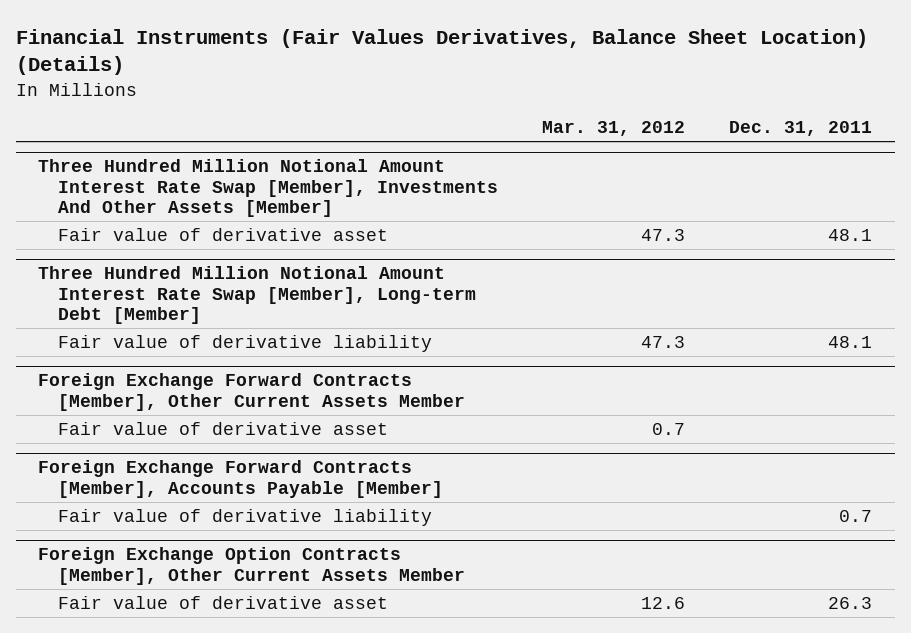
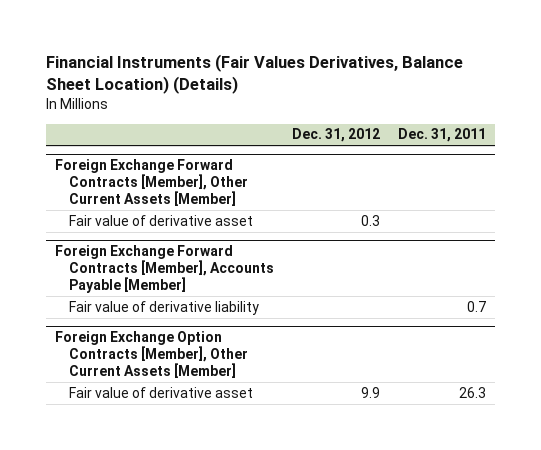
- | Mar. 31, 2012 | Dec. 31, 2011
+ | Dec. 31, 2012 | Dec. 31, 2011
- Three Hundred Million Notional Amount Interest Rate Swap [Member], Investments And Other Assets [Member]
- Fair value of derivative asset | 47.3 | 48.1
- Three Hundred Million Notional Amount Interest Rate Swap [Member], Long-term Debt [Member]
- Fair value of derivative liability | 47.3 | 48.1
- Foreign Exchange Forward Contracts [Member], Other Current Assets Member
+ Foreign Exchange Forward Contracts [Member], Other Current Assets [Member]
- Foreign Exchange Option Contracts [Member], Other Current Assets Member
+ Foreign Exchange Option Contracts [Member], Other Current Assets [Member]

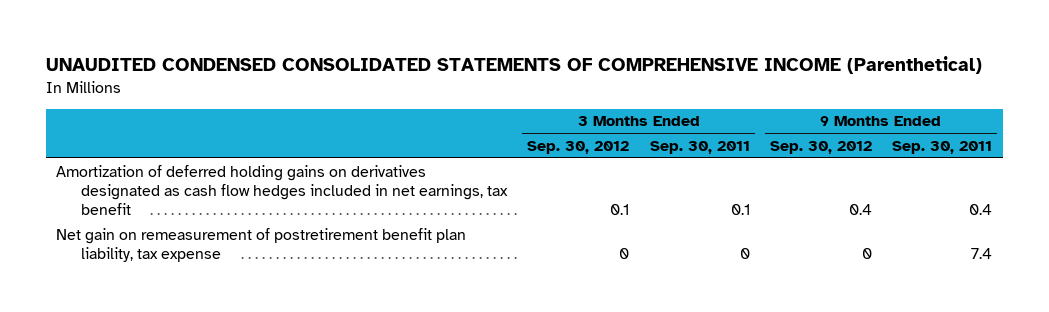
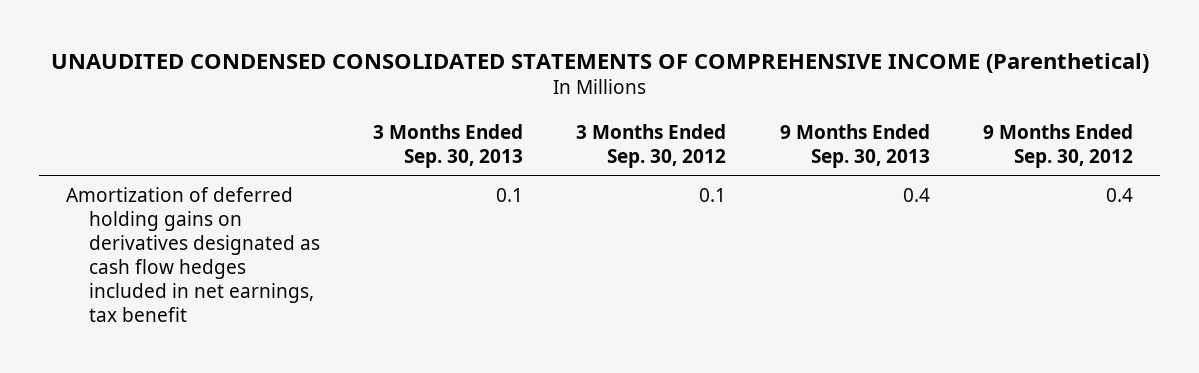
- | 3 Months Ended Sep. 30, 2012 | 3 Months Ended Sep. 30, 2011 | 9 Months Ended Sep. 30, 2012 | 9 Months Ended Sep. 30, 2011
+ | 3 Months Ended Sep. 30, 2013 | 3 Months Ended Sep. 30, 2012 | 9 Months Ended Sep. 30, 2013 | 9 Months Ended Sep. 30, 2012
- Net gain on remeasurement of postretirement benefit plan liability, tax expense | 0 | 0 | 0 | 7.4

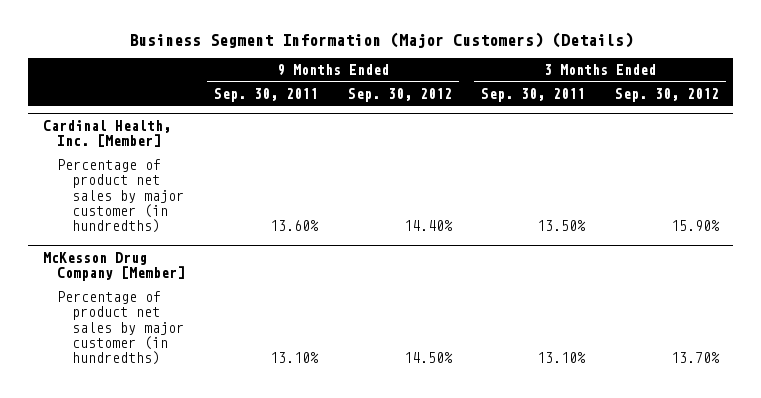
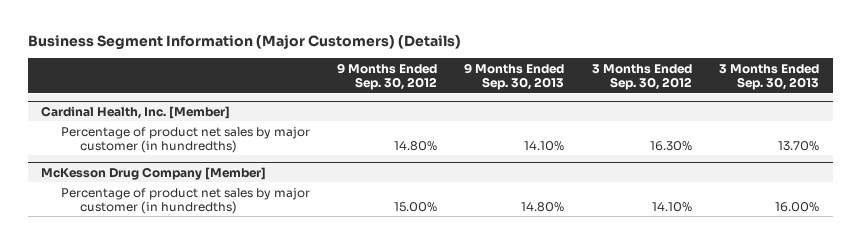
- | 9 Months Ended Sep. 30, 2011 | 9 Months Ended Sep. 30, 2012 | 3 Months Ended Sep. 30, 2011 | 3 Months Ended Sep. 30, 2012
+ | 9 Months Ended Sep. 30, 2012 | 9 Months Ended Sep. 30, 2013 | 3 Months Ended Sep. 30, 2012 | 3 Months Ended Sep. 30, 2013
@ Cardinal Health, Inc. [Member]
- Percentage of product net sales by major customer (in hundredths) | 13.60% | 14.40% | 13.50% | 15.90%
+ Percentage of product net sales by major customer (in hundredths) | 14.80% | 14.10% | 16.30% | 13.70%
@ McKesson Drug Company [Member]
- Percentage of product net sales by major customer (in hundredths) | 13.10% | 14.50% | 13.10% | 13.70%
+ Percentage of product net sales by major customer (in hundredths) | 15.00% | 14.80% | 14.10% | 16.00%

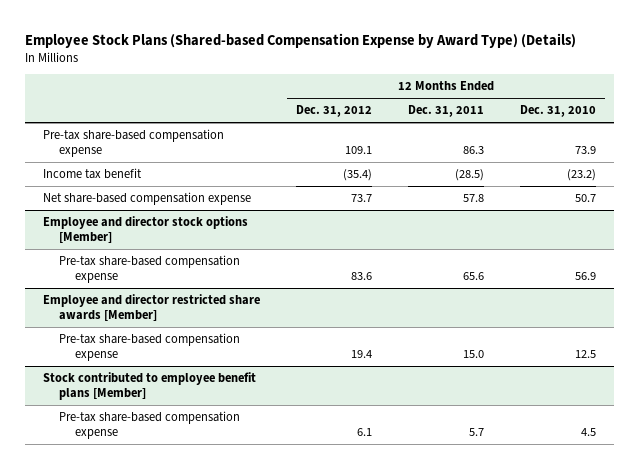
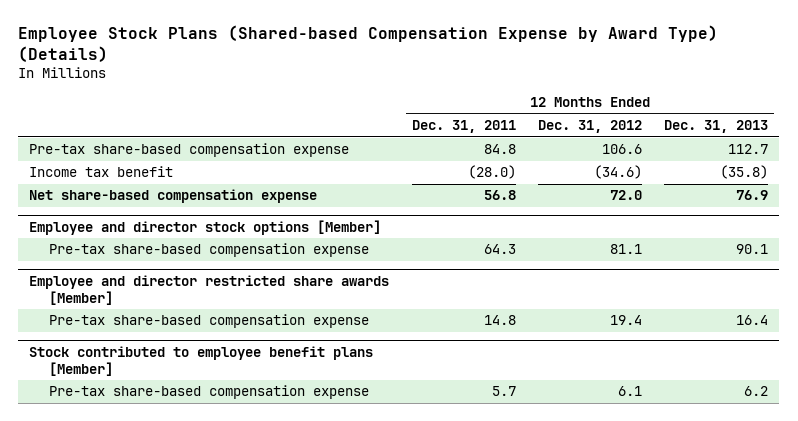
- | 12 Months Ended Dec. 31, 2012 | 12 Months Ended Dec. 31, 2011 | 12 Months Ended Dec. 31, 2010
+ | 12 Months Ended Dec. 31, 2011 | 12 Months Ended Dec. 31, 2012 | 12 Months Ended Dec. 31, 2013
- Pre-tax share-based compensation expense | 109.1 | 86.3 | 73.9
- Income tax benefit | (35.4) | (28.5) | (23.2)
- Net share-based compensation expense | 73.7 | 57.8 | 50.7
+ Pre-tax share-based compensation expense | 84.8 | 106.6 | 112.7
+ Income tax benefit | (28.0) | (34.6) | (35.8)
+ Net share-based compensation expense | 56.8 | 72.0 | 76.9
@ Employee and director stock options [Member]
- Pre-tax share-based compensation expense | 83.6 | 65.6 | 56.9
+ Pre-tax share-based compensation expense | 64.3 | 81.1 | 90.1
@ Employee and director restricted share awards [Member]
- Pre-tax share-based compensation expense | 19.4 | 15.0 | 12.5
+ Pre-tax share-based compensation expense | 14.8 | 19.4 | 16.4

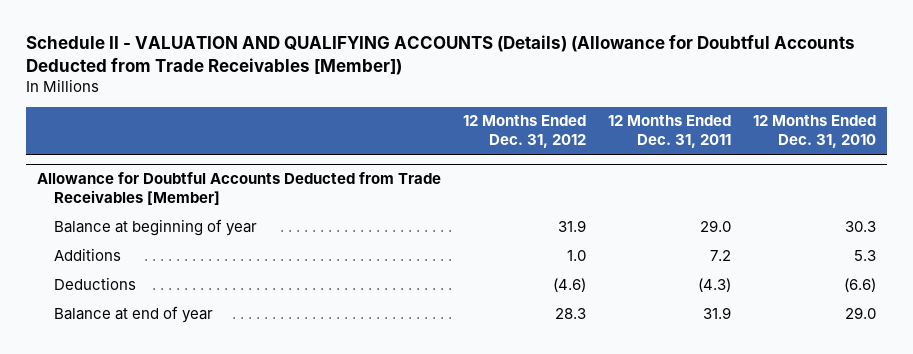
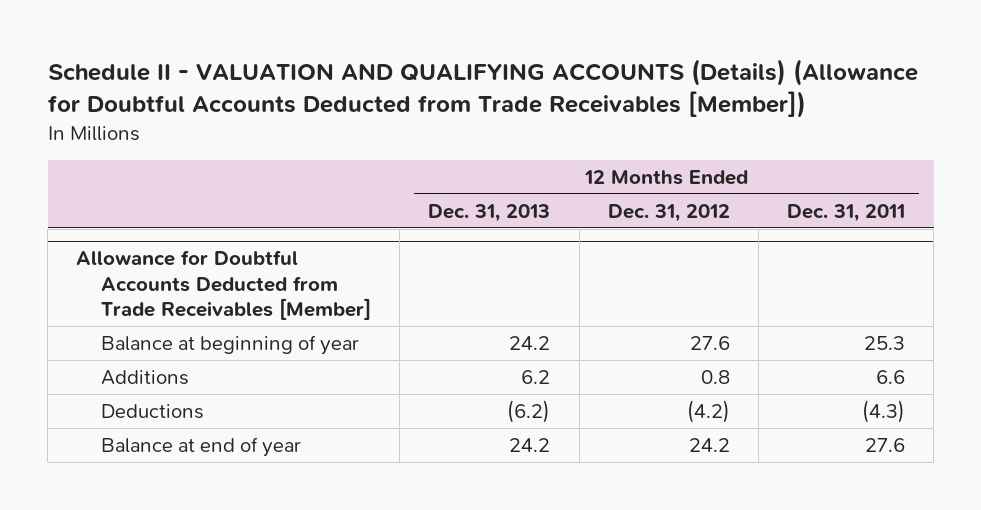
- | 12 Months Ended Dec. 31, 2012 | 12 Months Ended Dec. 31, 2011 | 12 Months Ended Dec. 31, 2010
+ | 12 Months Ended Dec. 31, 2013 | 12 Months Ended Dec. 31, 2012 | 12 Months Ended Dec. 31, 2011
@ Allowance for Doubtful Accounts Deducted from Trade Receivables [Member]
- Balance at beginning of year | 31.9 | 29.0 | 30.3
- Additions | 1.0 | 7.2 | 5.3
- Deductions | (4.6) | (4.3) | (6.6)
- Balance at end of year | 28.3 | 31.9 | 29.0
+ Balance at beginning of year | 24.2 | 27.6 | 25.3
+ Additions | 6.2 | 0.8 | 6.6
+ Deductions | (6.2) | (4.2) | (4.3)
+ Balance at end of year | 24.2 | 24.2 | 27.6

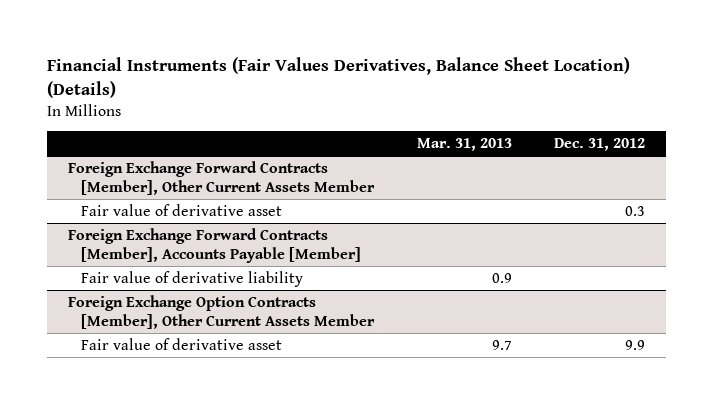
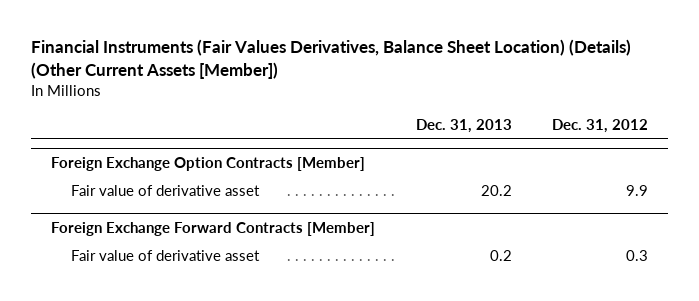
- Financial Instruments (Fair Values Derivatives, Balance Sheet Location) (Details)
+ Financial Instruments (Fair Values Derivatives, Balance Sheet Location) (Details) (Other Current Assets [Member])
- | Mar. 31, 2013 | Dec. 31, 2012
+ | Dec. 31, 2013 | Dec. 31, 2012
- Foreign Exchange Forward Contracts [Member], Other Current Assets Member
- Fair value of derivative asset | | 0.3
- Foreign Exchange Forward Contracts [Member], Accounts Payable [Member]
- Fair value of derivative liability | 0.9 |
- Foreign Exchange Option Contracts [Member], Other Current Assets Member
+ Foreign Exchange Option Contracts [Member]
+ Foreign Exchange Forward Contracts [Member]
+ Fair value of derivative asset | 0.2 | 0.3

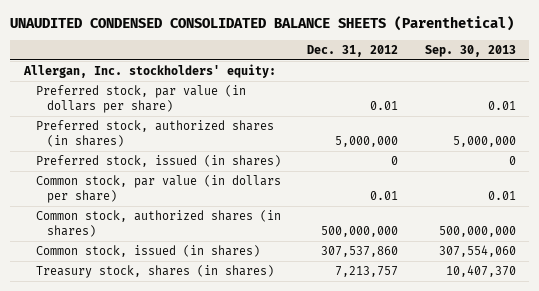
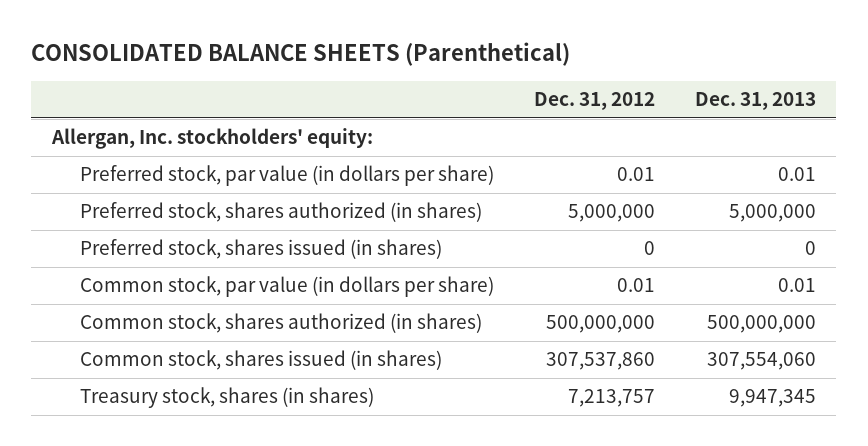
- UNAUDITED CONDENSED CONSOLIDATED BALANCE SHEETS (Parenthetical)
+ CONSOLIDATED BALANCE SHEETS (Parenthetical)
- | Dec. 31, 2012 | Sep. 30, 2013
+ | Dec. 31, 2012 | Dec. 31, 2013
- Preferred stock, authorized shares (in shares) | 5,000,000 | 5,000,000
- Preferred stock, issued (in shares) | 0 | 0
+ Preferred stock, shares authorized (in shares) | 5,000,000 | 5,000,000
+ Preferred stock, shares issued (in shares) | 0 | 0
- Common stock, authorized shares (in shares) | 500,000,000 | 500,000,000
- Common stock, issued (in shares) | 307,537,860 | 307,554,060
+ Common stock, shares authorized (in shares) | 500,000,000 | 500,000,000
+ Common stock, shares issued (in shares) | 307,537,860 | 307,554,060

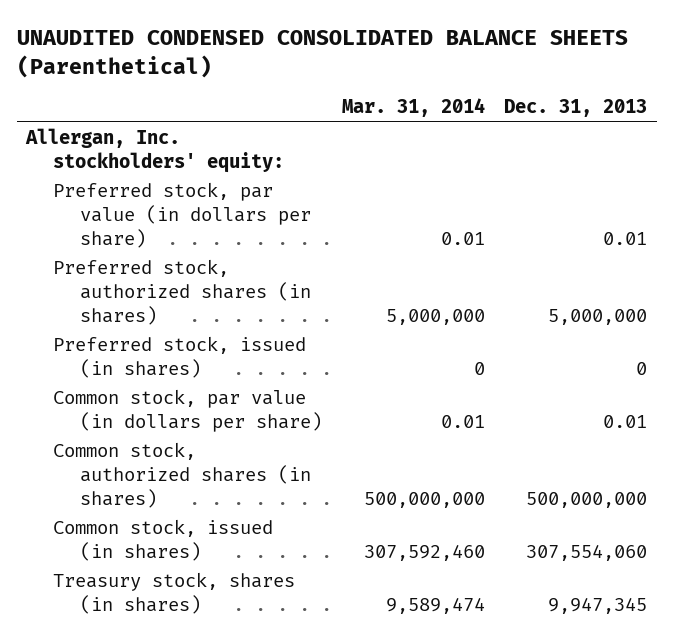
- CONSOLIDATED BALANCE SHEETS (Parenthetical)
+ UNAUDITED CONDENSED CONSOLIDATED BALANCE SHEETS (Parenthetical)
- | Dec. 31, 2012 | Dec. 31, 2013
+ | Mar. 31, 2014 | Dec. 31, 2013
- Preferred stock, shares authorized (in shares) | 5,000,000 | 5,000,000
- Preferred stock, shares issued (in shares) | 0 | 0
+ Preferred stock, authorized shares (in shares) | 5,000,000 | 5,000,000
+ Preferred stock, issued (in shares) | 0 | 0
- Common stock, shares authorized (in shares) | 500,000,000 | 500,000,000
- Common stock, shares issued (in shares) | 307,537,860 | 307,554,060
+ Common stock, authorized shares (in shares) | 500,000,000 | 500,000,000
+ Common stock, issued (in shares) | 307,592,460 | 307,554,060

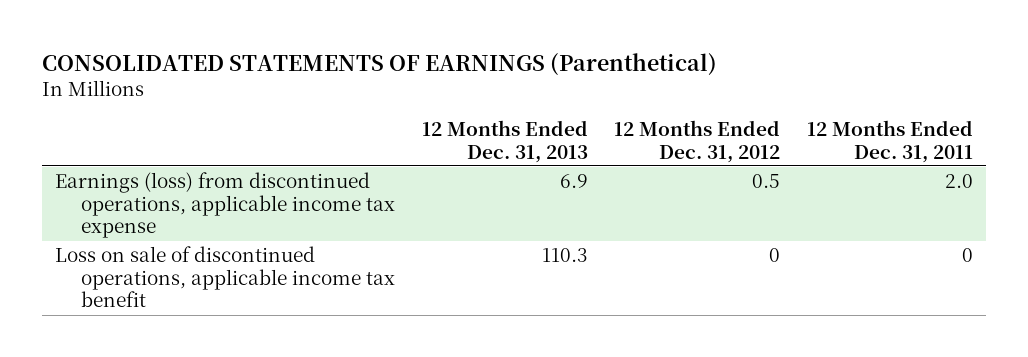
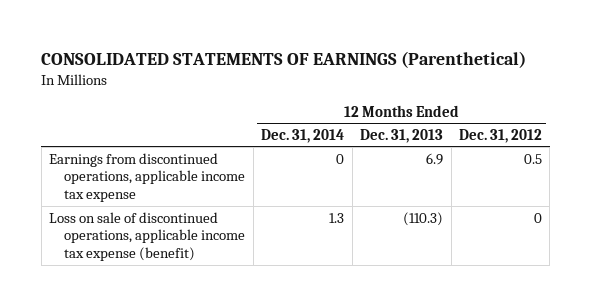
- | 12 Months Ended Dec. 31, 2013 | 12 Months Ended Dec. 31, 2012 | 12 Months Ended Dec. 31, 2011
+ | 12 Months Ended Dec. 31, 2014 | 12 Months Ended Dec. 31, 2013 | 12 Months Ended Dec. 31, 2012
- Earnings (loss) from discontinued operations, applicable income tax expense | 6.9 | 0.5 | 2.0
- Loss on sale of discontinued operations, applicable income tax benefit | 110.3 | 0 | 0
+ Earnings from discontinued operations, applicable income tax expense | 0 | 6.9 | 0.5
+ Loss on sale of discontinued operations, applicable income tax expense (benefit) | 1.3 | (110.3) | 0

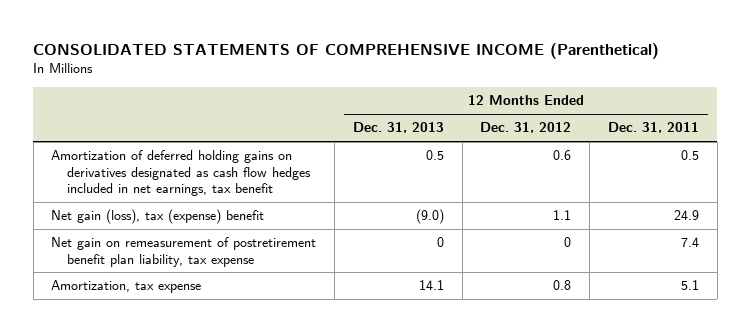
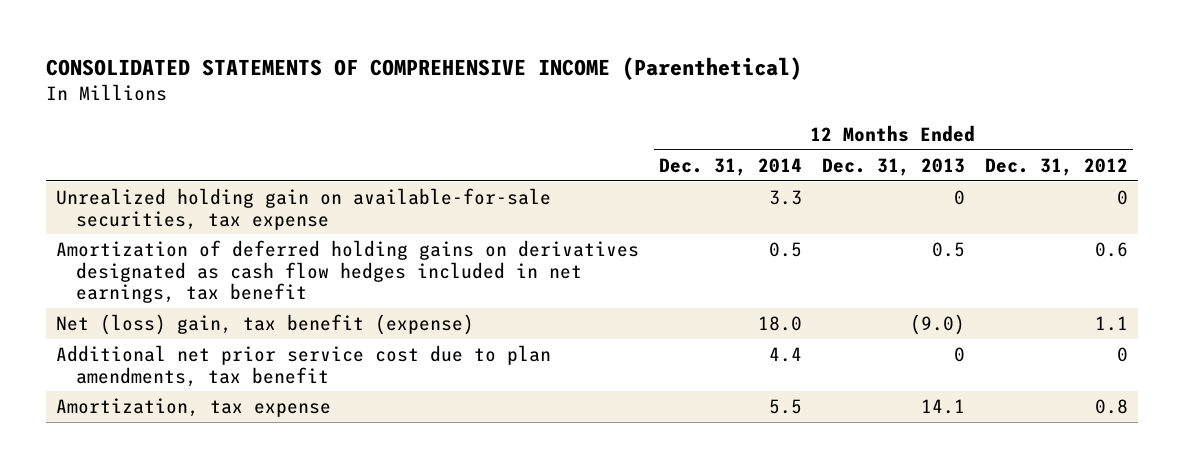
- | 12 Months Ended Dec. 31, 2013 | 12 Months Ended Dec. 31, 2012 | 12 Months Ended Dec. 31, 2011
+ | 12 Months Ended Dec. 31, 2014 | 12 Months Ended Dec. 31, 2013 | 12 Months Ended Dec. 31, 2012
+ Unrealized holding gain on available-for-sale securities, tax expense | 3.3 | 0 | 0
- Net gain (loss), tax (expense) benefit | (9.0) | 1.1 | 24.9
- Net gain on remeasurement of postretirement benefit plan liability, tax expense | 0 | 0 | 7.4
+ Net (loss) gain, tax benefit (expense) | 18.0 | (9.0) | 1.1
+ Additional net prior service cost due to plan amendments, tax benefit | 4.4 | 0 | 0

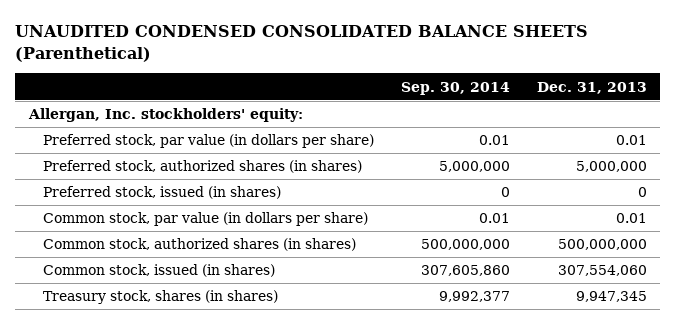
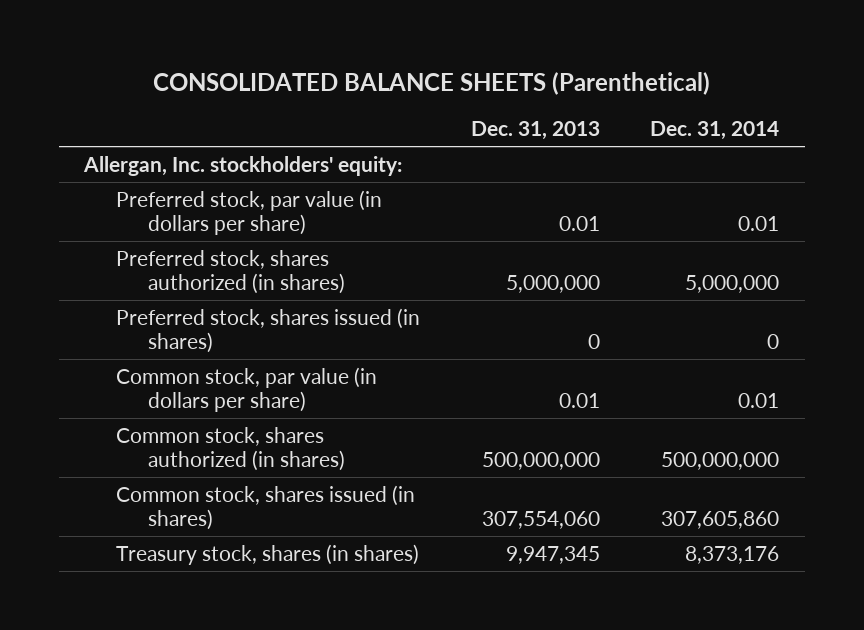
- UNAUDITED CONDENSED CONSOLIDATED BALANCE SHEETS (Parenthetical)
+ CONSOLIDATED BALANCE SHEETS (Parenthetical)
- | Sep. 30, 2014 | Dec. 31, 2013
+ | Dec. 31, 2013 | Dec. 31, 2014
- Preferred stock, authorized shares (in shares) | 5,000,000 | 5,000,000
- Preferred stock, issued (in shares) | 0 | 0
+ Preferred stock, shares authorized (in shares) | 5,000,000 | 5,000,000
+ Preferred stock, shares issued (in shares) | 0 | 0
- Common stock, authorized shares (in shares) | 500,000,000 | 500,000,000
- Common stock, issued (in shares) | 307,605,860 | 307,554,060
+ Common stock, shares authorized (in shares) | 500,000,000 | 500,000,000
+ Common stock, shares issued (in shares) | 307,554,060 | 307,605,860

